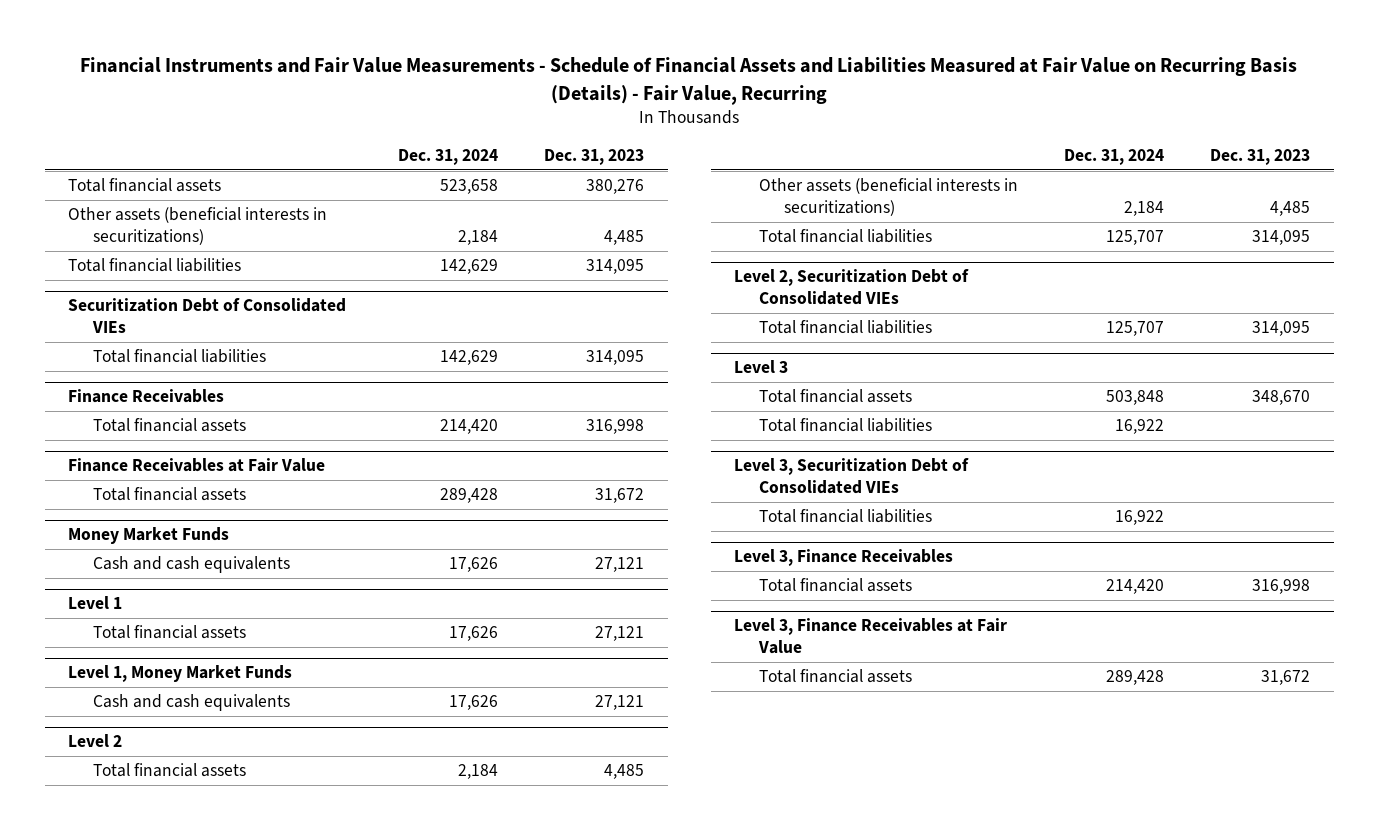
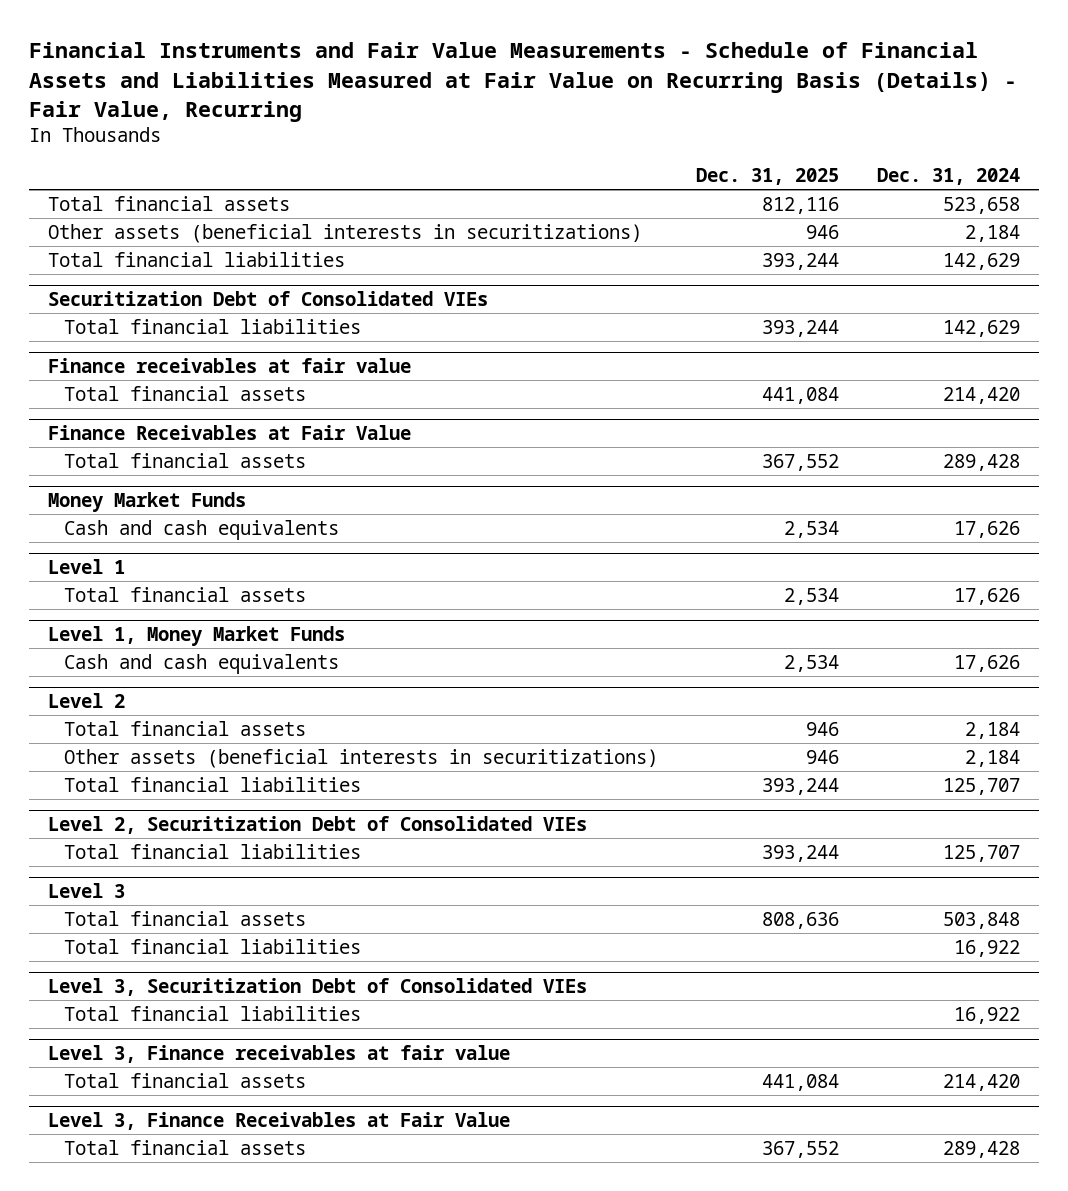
- | Dec. 31, 2024 | Dec. 31, 2023
+ | Dec. 31, 2025 | Dec. 31, 2024
- Finance Receivables
+ Finance receivables at fair value
- Level 3, Finance Receivables
+ Level 3, Finance receivables at fair value

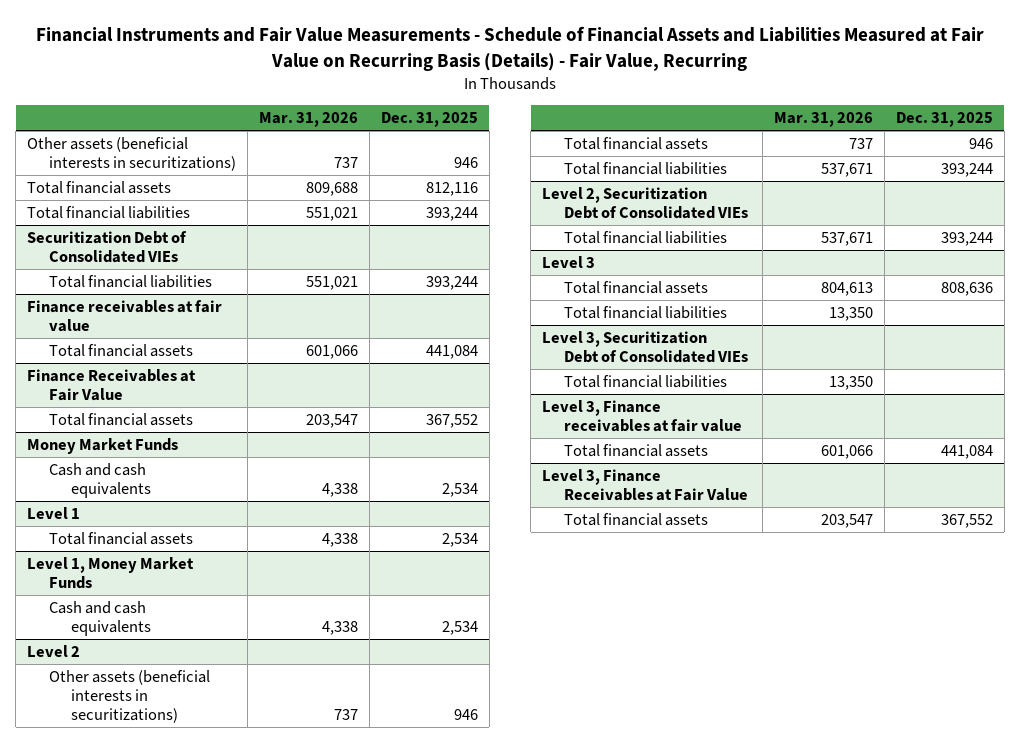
- | Dec. 31, 2025 | Dec. 31, 2024
+ | Mar. 31, 2026 | Dec. 31, 2025
moved down: Total financial assets | 809,688 | 812,116
@ Level 2
moved down: Total financial assets | 737 | 946

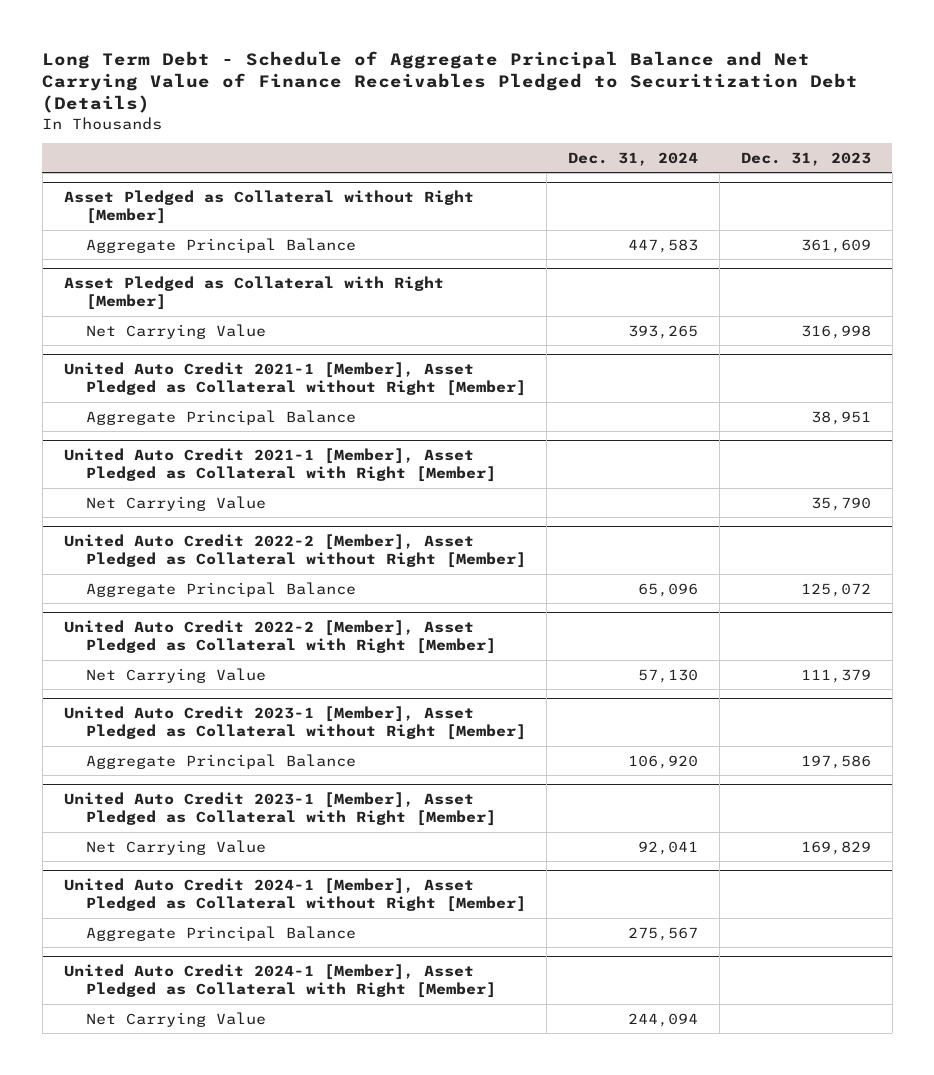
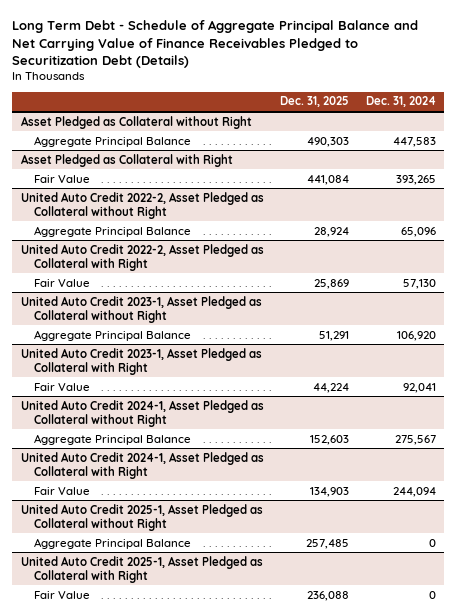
- | Dec. 31, 2024 | Dec. 31, 2023
+ | Dec. 31, 2025 | Dec. 31, 2024
- Asset Pledged as Collateral without Right [Member]
+ Asset Pledged as Collateral without Right
- Asset Pledged as Collateral with Right [Member]
- Net Carrying Value | 393,265 | 316,998
- United Auto Credit 2021-1 [Member], Asset Pledged as Collateral without Right [Member]
- Aggregate Principal Balance | | 38,951
- United Auto Credit 2021-1 [Member], Asset Pledged as Collateral with Right [Member]
- Net Carrying Value | | 35,790
- United Auto Credit 2022-2 [Member], Asset Pledged as Collateral without Right [Member]
+ Asset Pledged as Collateral with Right
+ Fair Value | 441,084 | 393,265
+ United Auto Credit 2022-2, Asset Pledged as Collateral without Right
- United Auto Credit 2022-2 [Member], Asset Pledged as Collateral with Right [Member]
- Net Carrying Value | 57,130 | 111,379
- United Auto Credit 2023-1 [Member], Asset Pledged as Collateral without Right [Member]
+ United Auto Credit 2022-2, Asset Pledged as Collateral with Right
+ Fair Value | 25,869 | 57,130
+ United Auto Credit 2023-1, Asset Pledged as Collateral without Right
- United Auto Credit 2023-1 [Member], Asset Pledged as Collateral with Right [Member]
- Net Carrying Value | 92,041 | 169,829
- United Auto Credit 2024-1 [Member], Asset Pledged as Collateral without Right [Member]
+ United Auto Credit 2023-1, Asset Pledged as Collateral with Right
+ Fair Value | 44,224 | 92,041
+ United Auto Credit 2024-1, Asset Pledged as Collateral without Right
- United Auto Credit 2024-1 [Member], Asset Pledged as Collateral with Right [Member]
- Net Carrying Value | 244,094 |
+ United Auto Credit 2024-1, Asset Pledged as Collateral with Right
+ Fair Value | 134,903 | 244,094
+ United Auto Credit 2025-1, Asset Pledged as Collateral without Right
+ Aggregate Principal Balance | 257,485 | 0
+ United Auto Credit 2025-1, Asset Pledged as Collateral with Right
+ Fair Value | 236,088 | 0

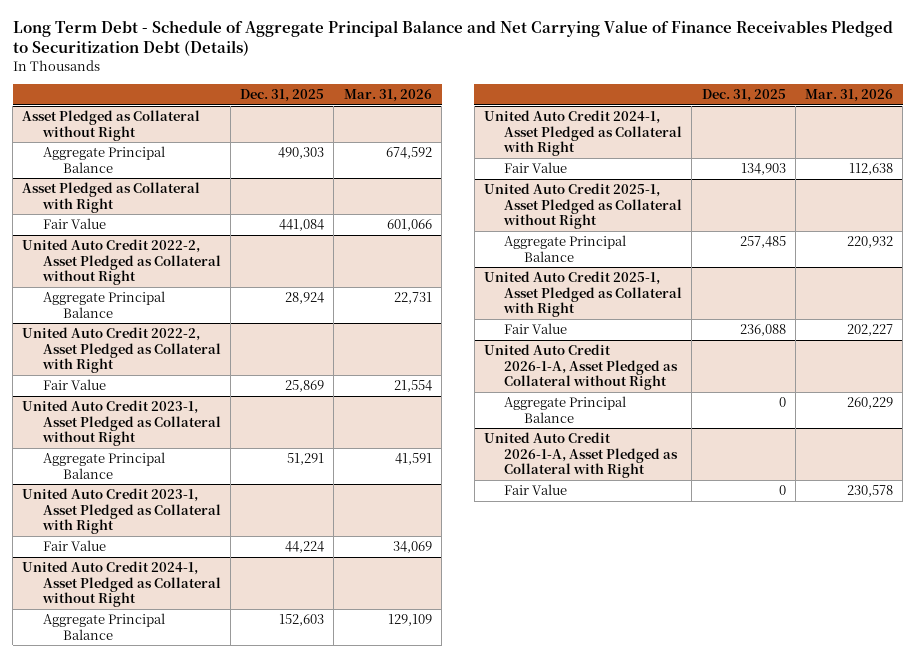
- | Dec. 31, 2025 | Dec. 31, 2024
+ | Dec. 31, 2025 | Mar. 31, 2026
+ United Auto Credit 2026-1-A, Asset Pledged as Collateral without Right
+ Aggregate Principal Balance | 0 | 260,229
+ United Auto Credit 2026-1-A, Asset Pledged as Collateral with Right
+ Fair Value | 0 | 230,578

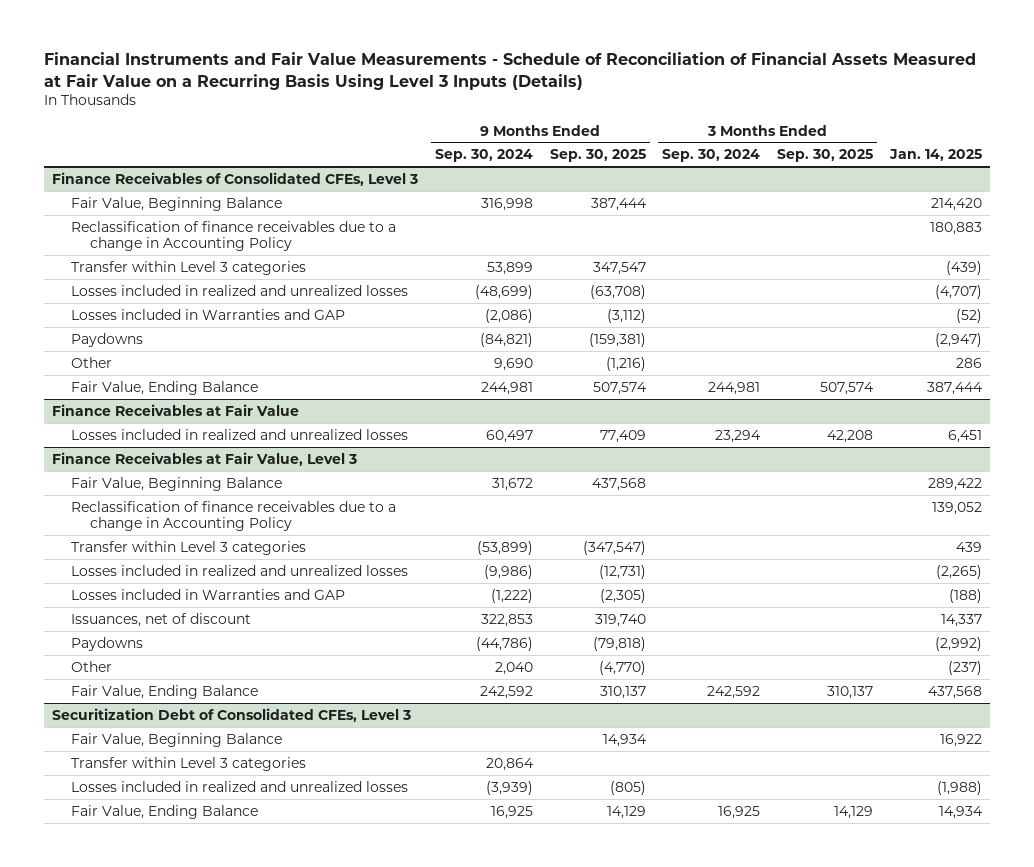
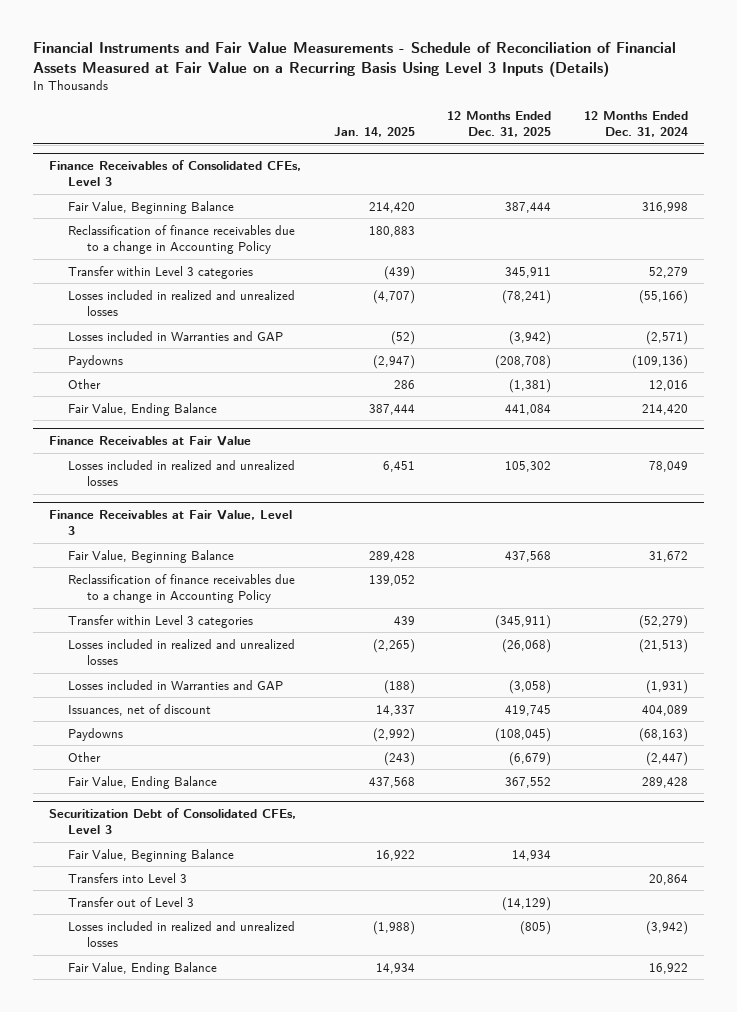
- | 9 Months Ended Sep. 30, 2024 | 9 Months Ended Sep. 30, 2025 | 3 Months Ended Sep. 30, 2024 | 3 Months Ended Sep. 30, 2025 | Jan. 14, 2025
+ | Jan. 14, 2025 | 12 Months Ended Dec. 31, 2025 | 12 Months Ended Dec. 31, 2024
@ Finance Receivables at Fair Value, Level 3
- Fair Value, Beginning Balance | 31,672 | 437,568 | | | 289,422
+ Fair Value, Beginning Balance | 289,428 | 437,568 | 31,672
- Other | 2,040 | (4,770) | | | (237)
+ Other | (243) | (6,679) | (2,447)
@ Securitization Debt of Consolidated CFEs, Level 3
- Transfer within Level 3 categories | 20,864 | | | |
+ Transfers into Level 3 | | | 20,864
+ Transfer out of Level 3 | | (14,129) |

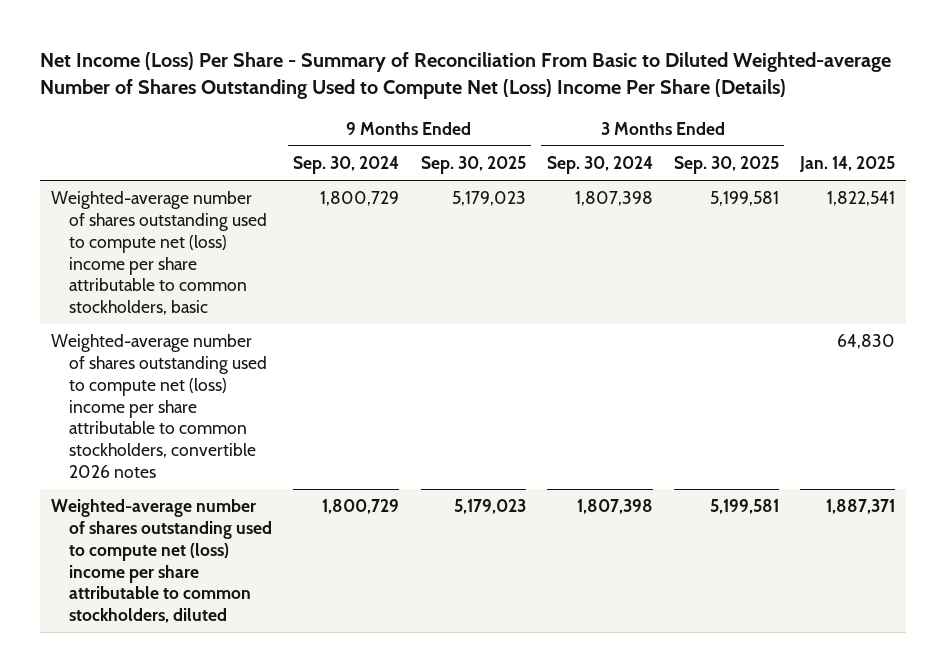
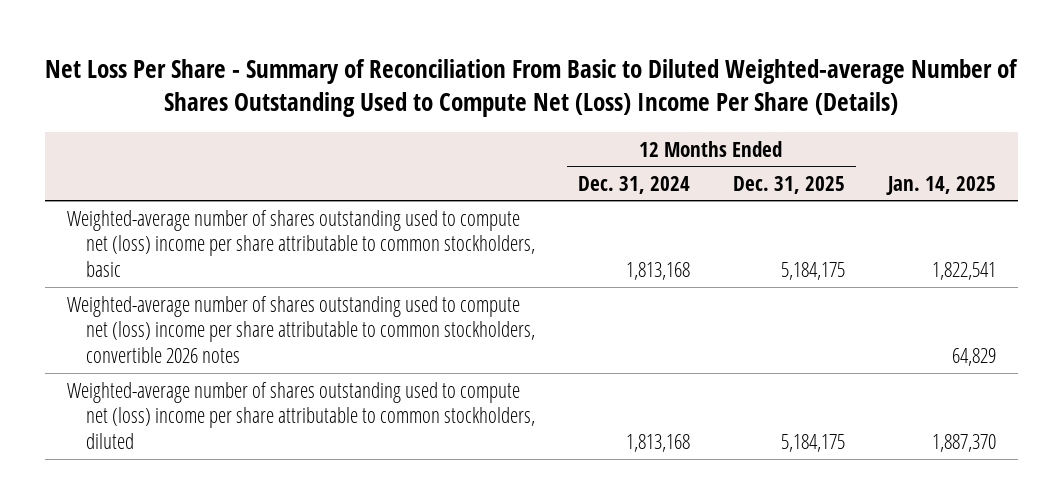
- Net Income (Loss) Per Share - Summary of Reconciliation From Basic to Diluted Weighted-average Number of Shares Outstanding Used to Compute Net (Loss) Income Per Share (Details)
+ Net Loss Per Share - Summary of Reconciliation From Basic to Diluted Weighted-average Number of Shares Outstanding Used to Compute Net (Loss) Income Per Share (Details)
- | 9 Months Ended Sep. 30, 2024 | 9 Months Ended Sep. 30, 2025 | 3 Months Ended Sep. 30, 2024 | 3 Months Ended Sep. 30, 2025 | Jan. 14, 2025
+ | 12 Months Ended Dec. 31, 2024 | 12 Months Ended Dec. 31, 2025 | Jan. 14, 2025
- Weighted-average number of shares outstanding used to compute net (loss) income per share attributable to common stockholders, convertible 2026 notes | | | | | 64,830
- Weighted-average number of shares outstanding used to compute net (loss) income per share attributable to common stockholders, diluted | 1,800,729 | 5,179,023 | 1,807,398 | 5,199,581 | 1,887,371
+ Weighted-average number of shares outstanding used to compute net (loss) income per share attributable to common stockholders, convertible 2026 notes | | | 64,829
+ Weighted-average number of shares outstanding used to compute net (loss) income per share attributable to common stockholders, diluted | 1,813,168 | 5,184,175 | 1,887,370

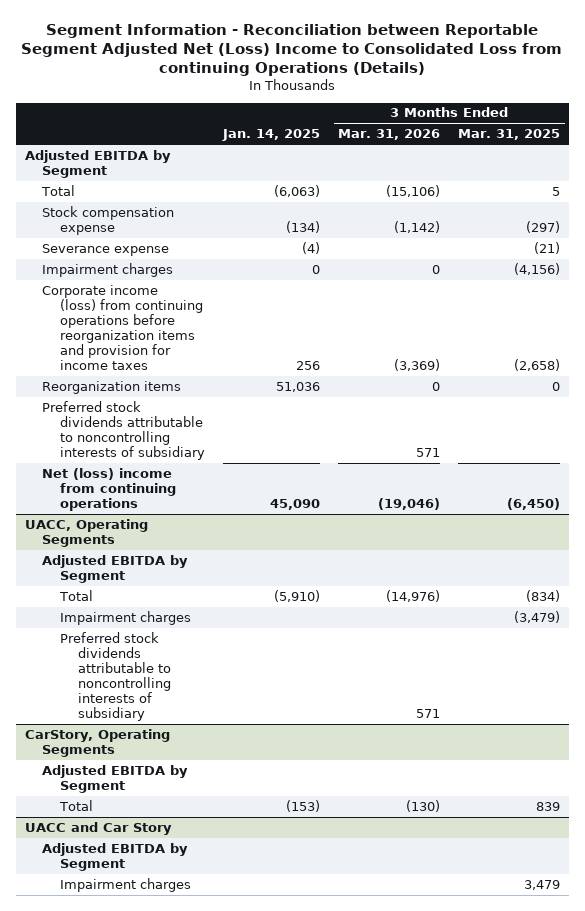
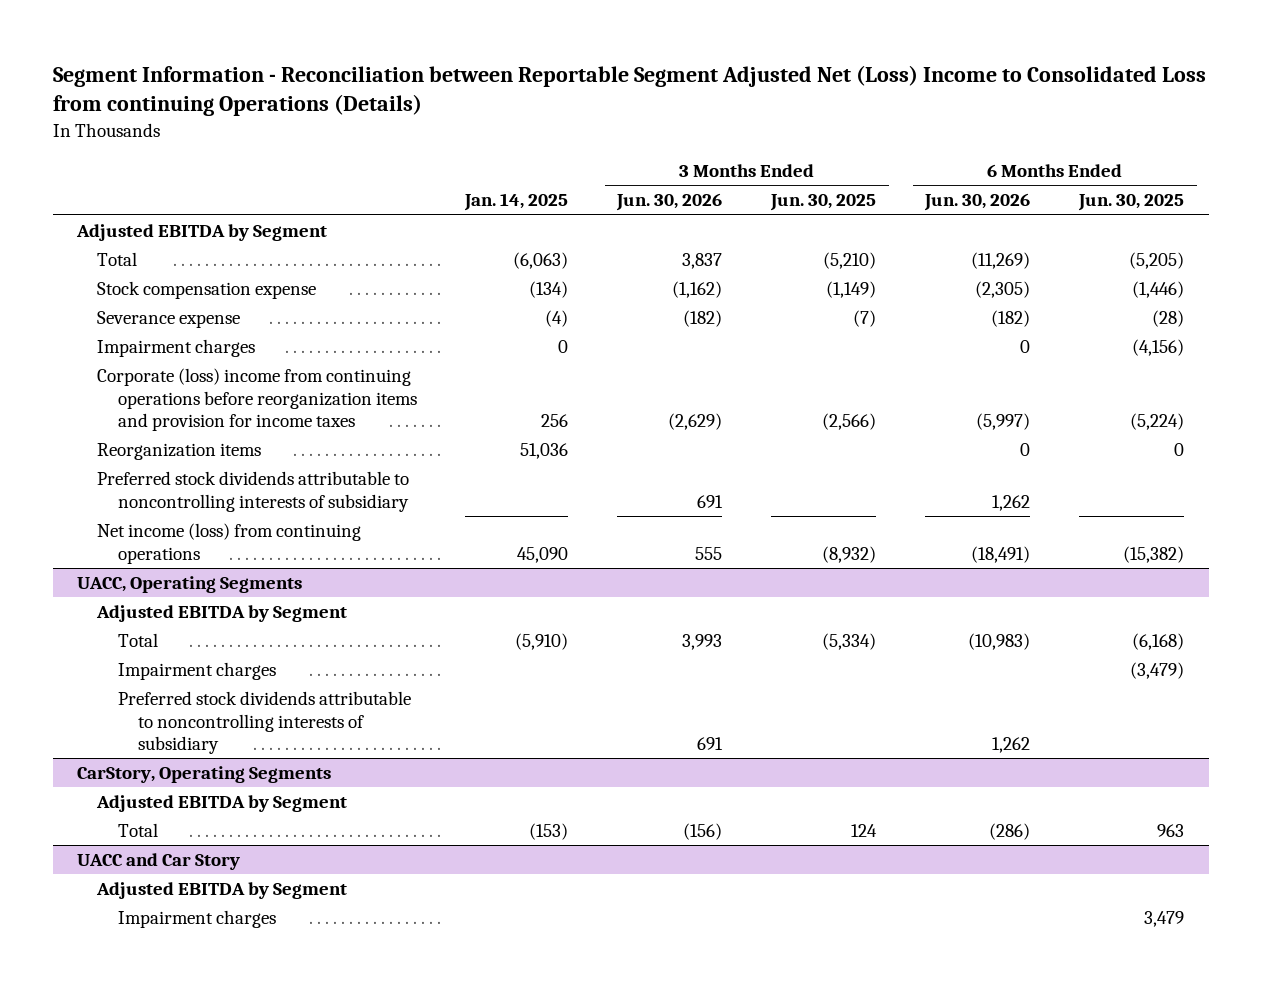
- | Jan. 14, 2025 | 3 Months Ended Mar. 31, 2026 | 3 Months Ended Mar. 31, 2025
+ | Jan. 14, 2025 | 3 Months Ended Jun. 30, 2026 | 3 Months Ended Jun. 30, 2025 | 6 Months Ended Jun. 30, 2026 | 6 Months Ended Jun. 30, 2025
- Corporate income (loss) from continuing operations before reorganization items and provision for income taxes | 256 | (3,369) | (2,658)
+ Corporate (loss) income from continuing operations before reorganization items and provision for income taxes | 256 | (2,629) | (2,566) | (5,997) | (5,224)
- Net (loss) income from continuing operations | 45,090 | (19,046) | (6,450)
+ Net income (loss) from continuing operations | 45,090 | 555 | (8,932) | (18,491) | (15,382)

